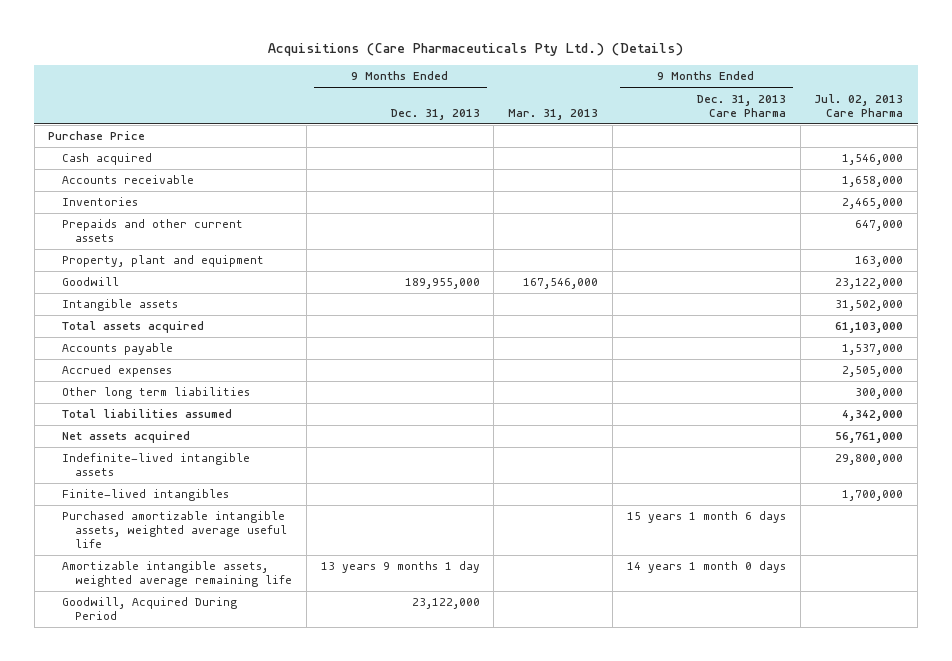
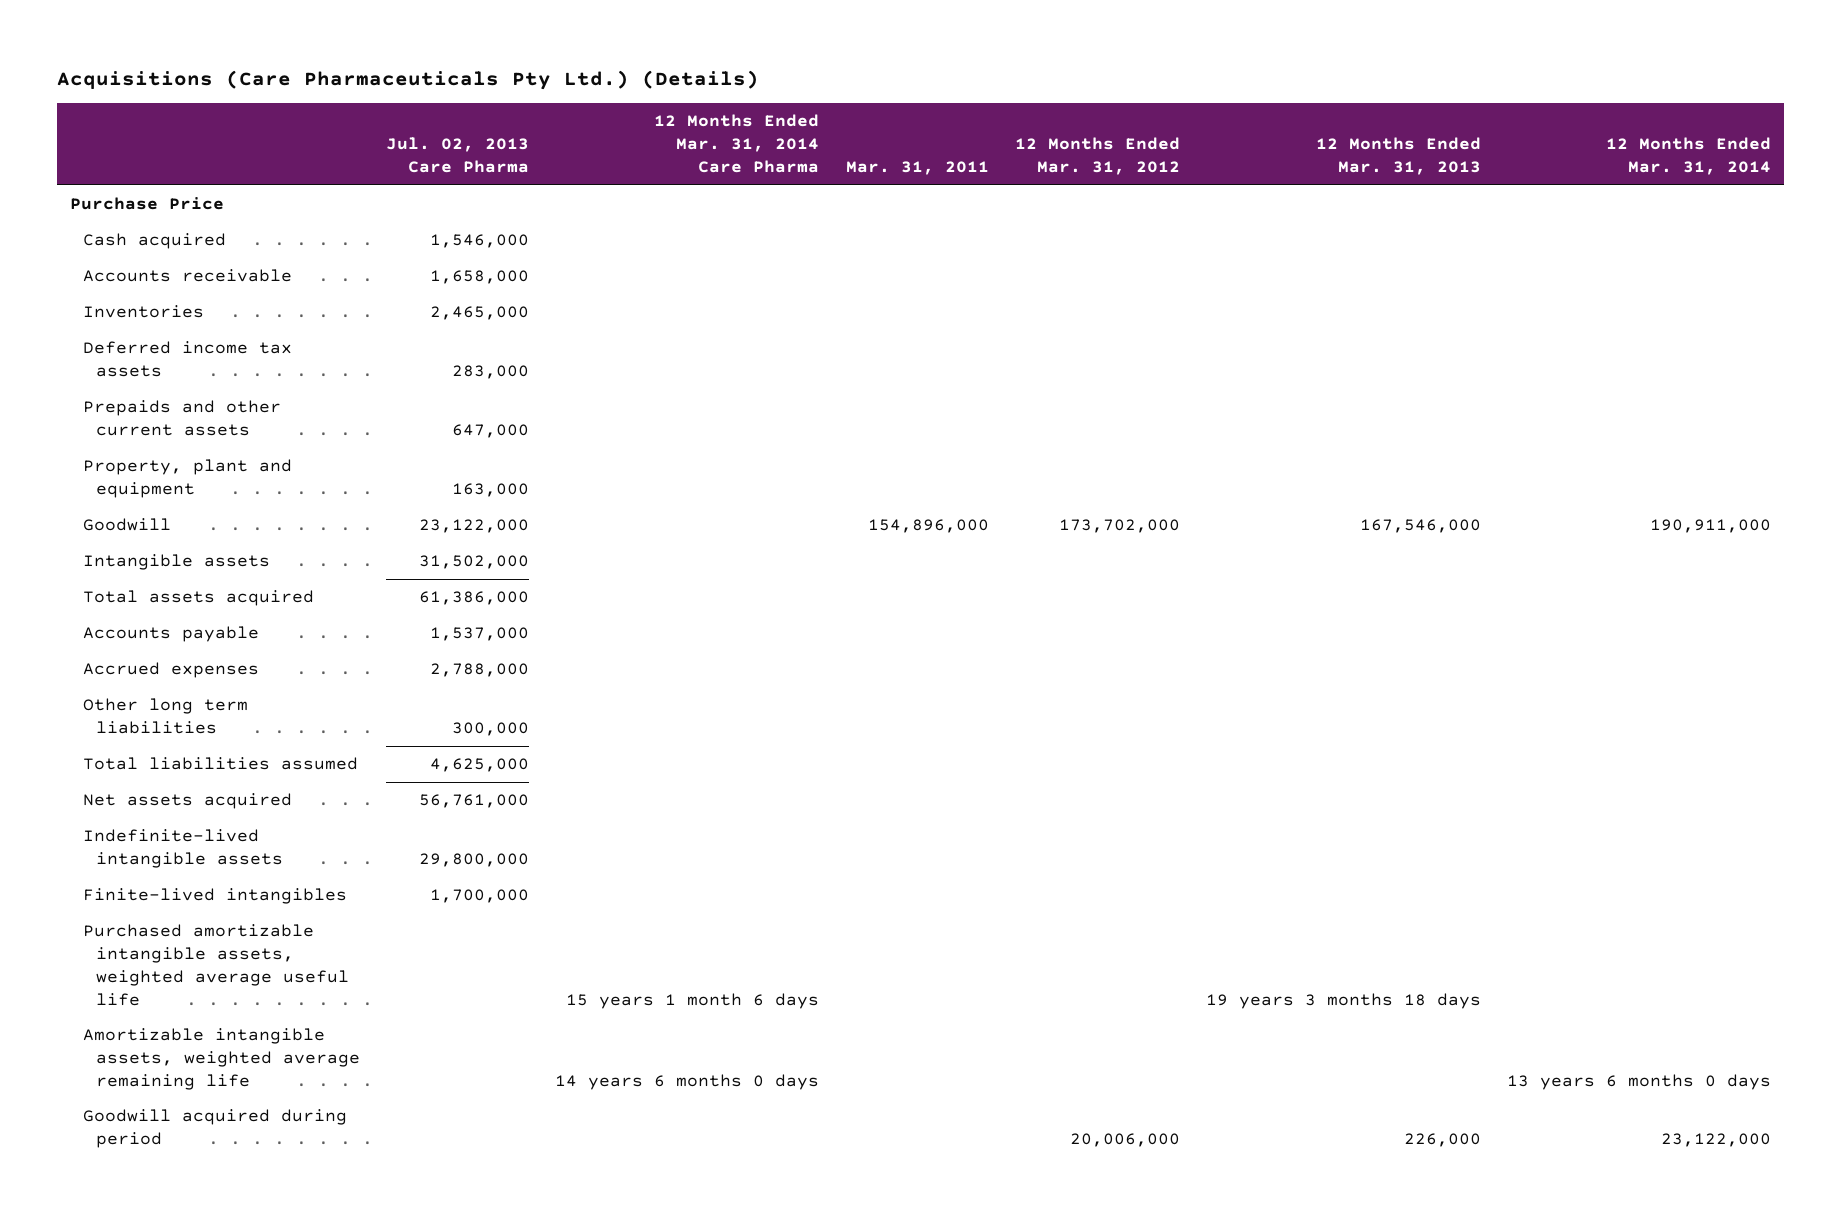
- | 9 Months Ended Dec. 31, 2013 | Mar. 31, 2013 | 9 Months Ended Dec. 31, 2013 Care Pharma | Jul. 02, 2013 Care Pharma
+ | Jul. 02, 2013 Care Pharma | 12 Months Ended Mar. 31, 2014 Care Pharma | Mar. 31, 2011 | 12 Months Ended Mar. 31, 2012 | 12 Months Ended Mar. 31, 2013 | 12 Months Ended Mar. 31, 2014
+ Deferred income tax assets | 283,000 | | | | |
- Total assets acquired | | | | 61,103,000
+ Total assets acquired | 61,386,000 | | | | |
- Accrued expenses | | | | 2,505,000
+ Accrued expenses | 2,788,000 | | | | |
- Total liabilities assumed | | | | 4,342,000
+ Total liabilities assumed | 4,625,000 | | | | |
- Goodwill, Acquired During Period | 23,122,000 | | |
+ Goodwill acquired during period | | | | 20,006,000 | 226,000 | 23,122,000

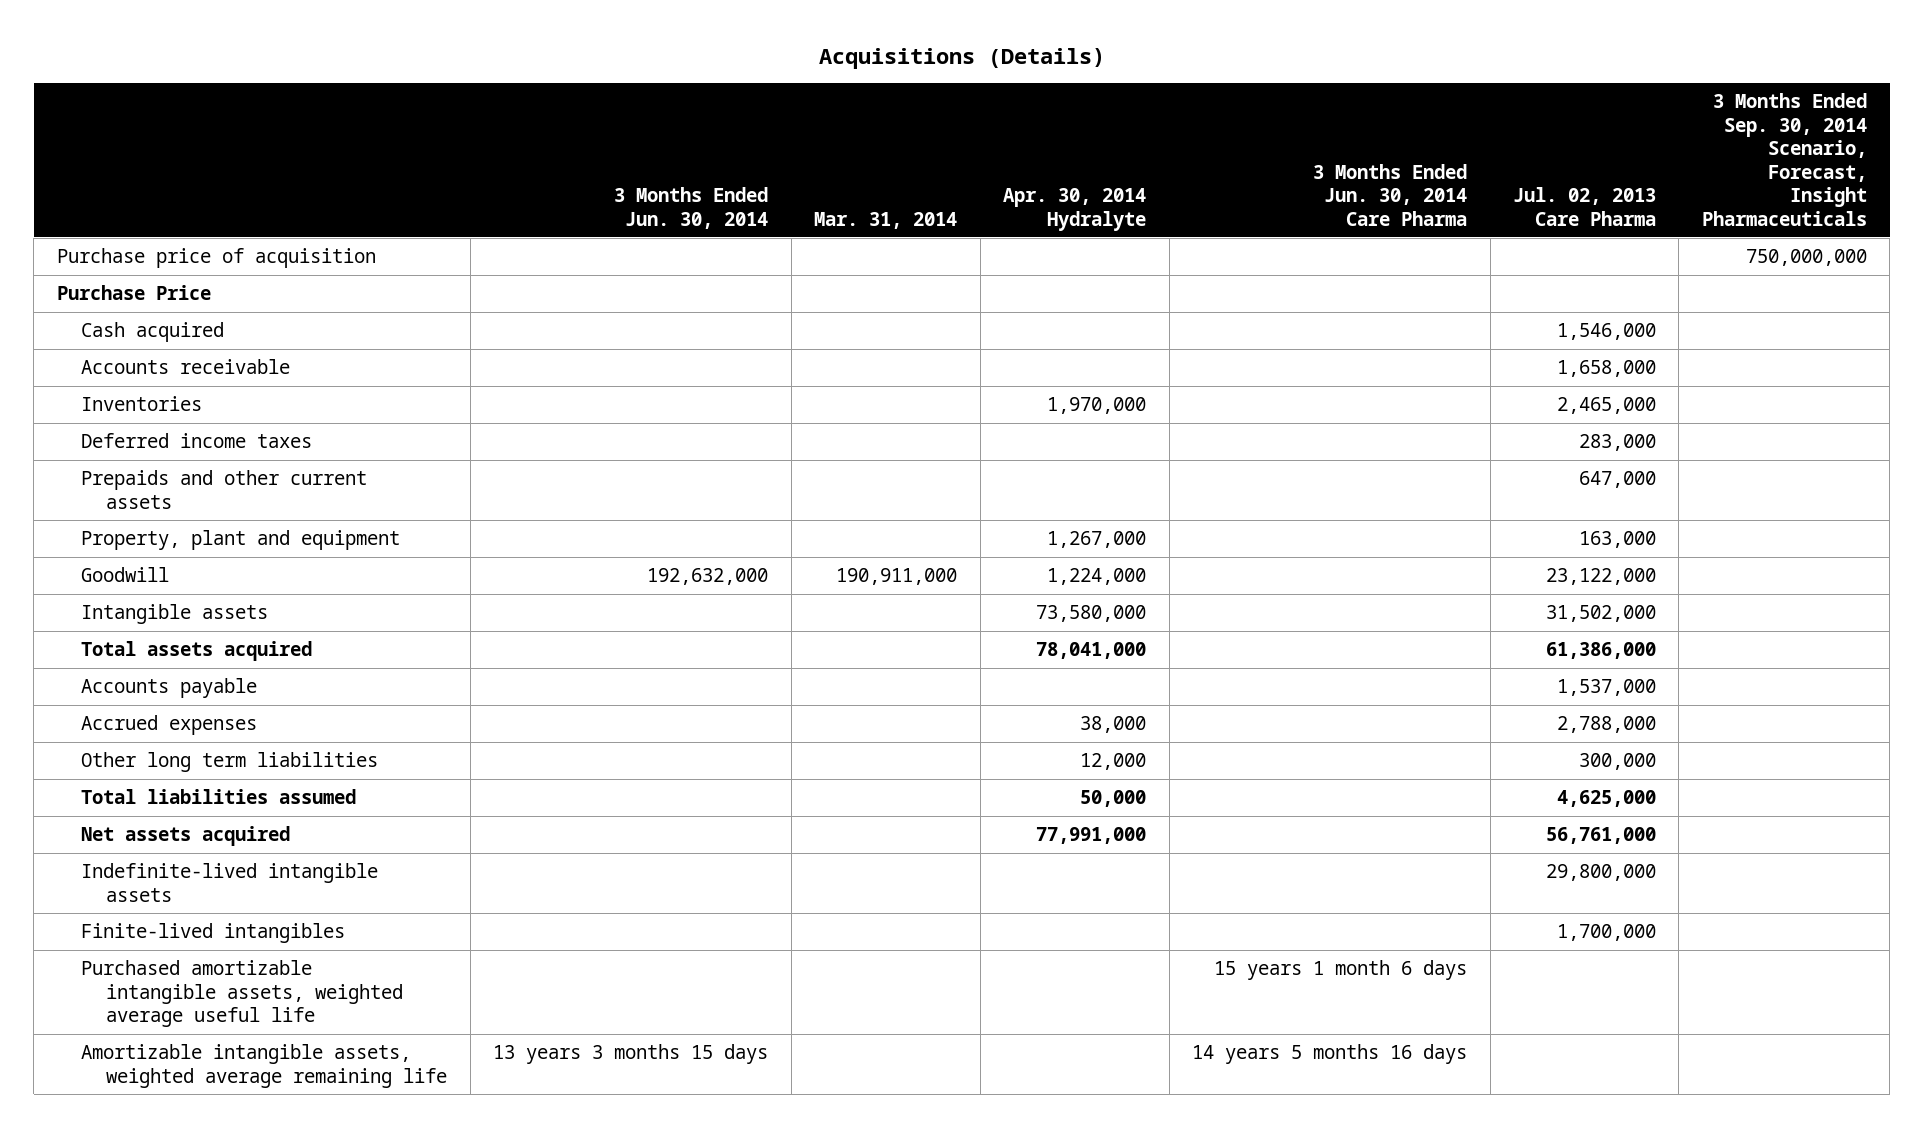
- Acquisitions (Care Pharmaceuticals Pty Ltd.) (Details)
+ Acquisitions (Details)
- | Jul. 02, 2013 Care Pharma | 12 Months Ended Mar. 31, 2014 Care Pharma | Mar. 31, 2011 | 12 Months Ended Mar. 31, 2012 | 12 Months Ended Mar. 31, 2013 | 12 Months Ended Mar. 31, 2014
+ | 3 Months Ended Jun. 30, 2014 | Mar. 31, 2014 | Apr. 30, 2014 Hydralyte | 3 Months Ended Jun. 30, 2014 Care Pharma | Jul. 02, 2013 Care Pharma | 3 Months Ended Sep. 30, 2014 Scenario, Forecast, Insight Pharmaceuticals
+ Purchase price of acquisition | | | | | | 750,000,000
- Deferred income tax assets | 283,000 | | | | |
+ Deferred income taxes | | | | | 283,000 |
- Goodwill acquired during period | | | | 20,006,000 | 226,000 | 23,122,000

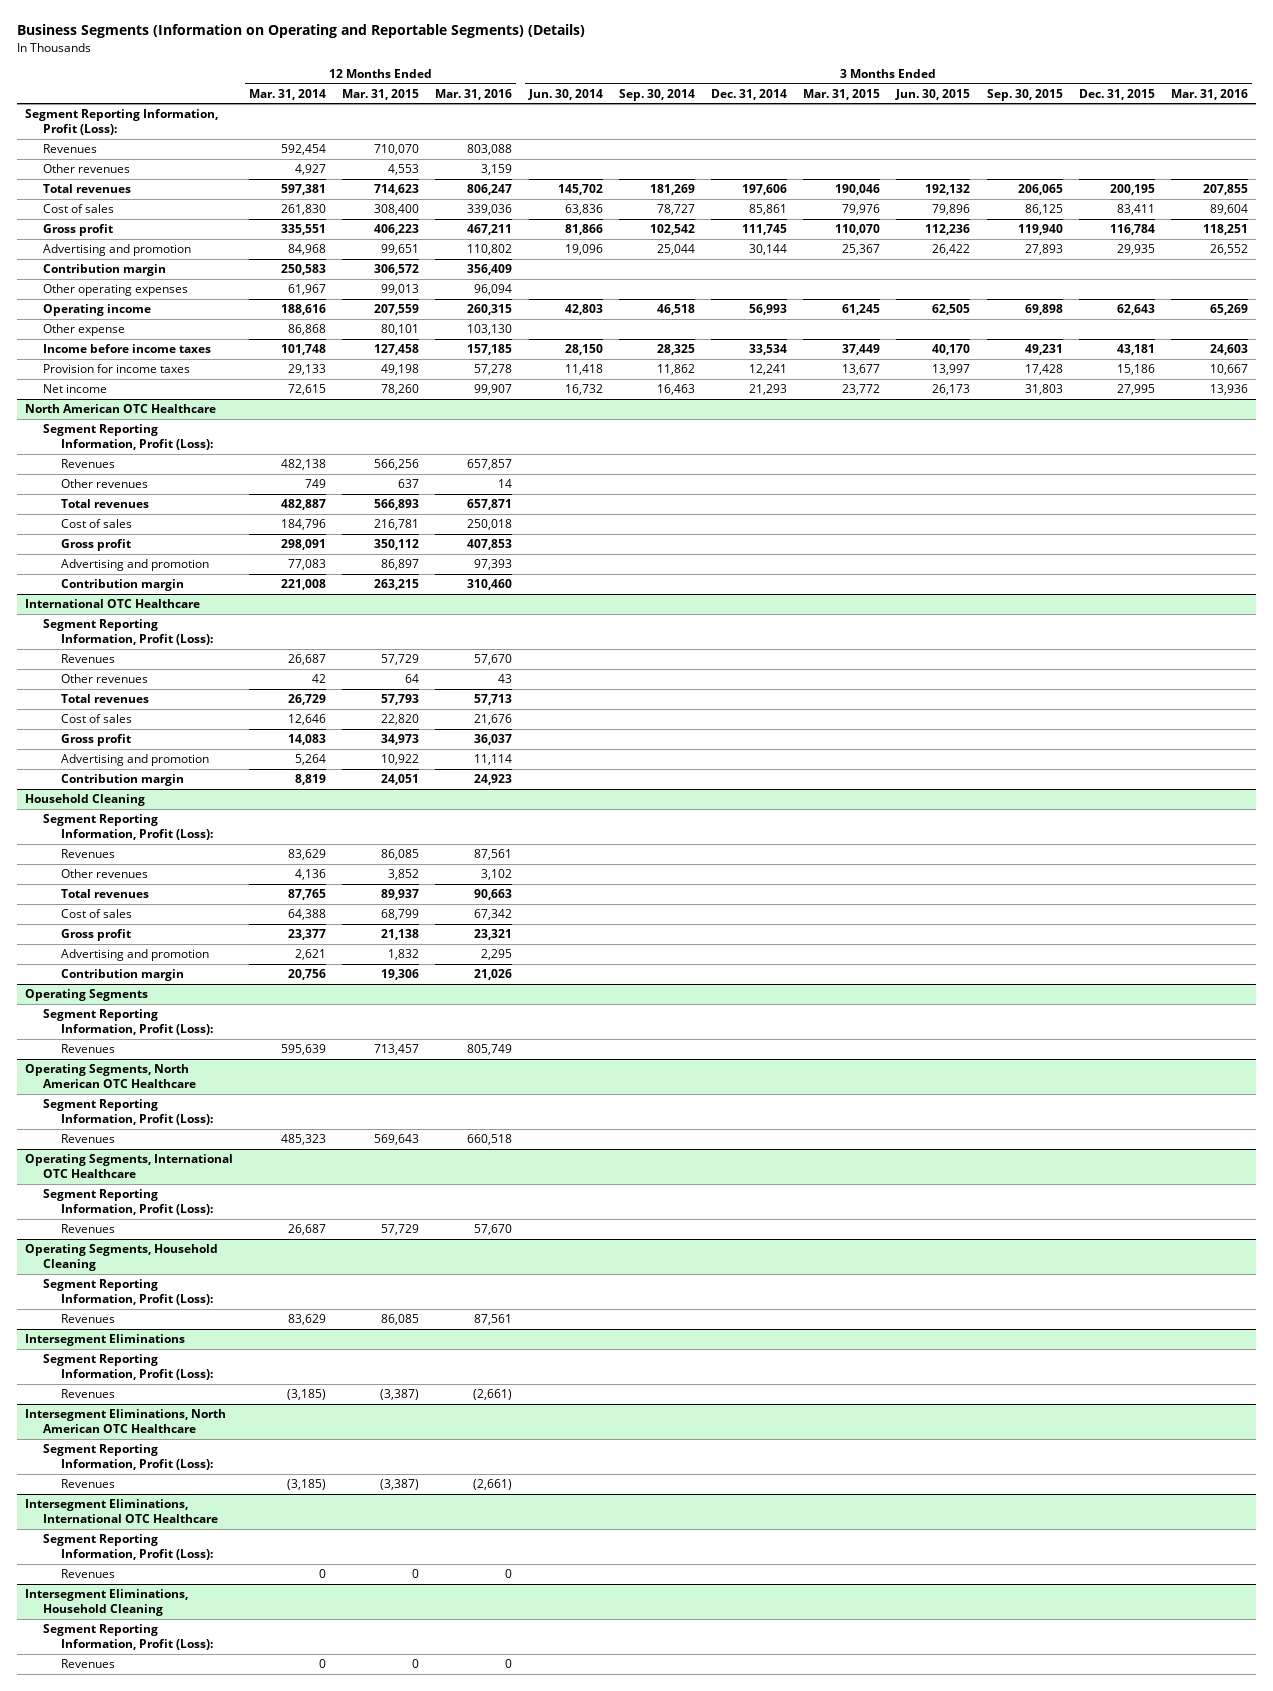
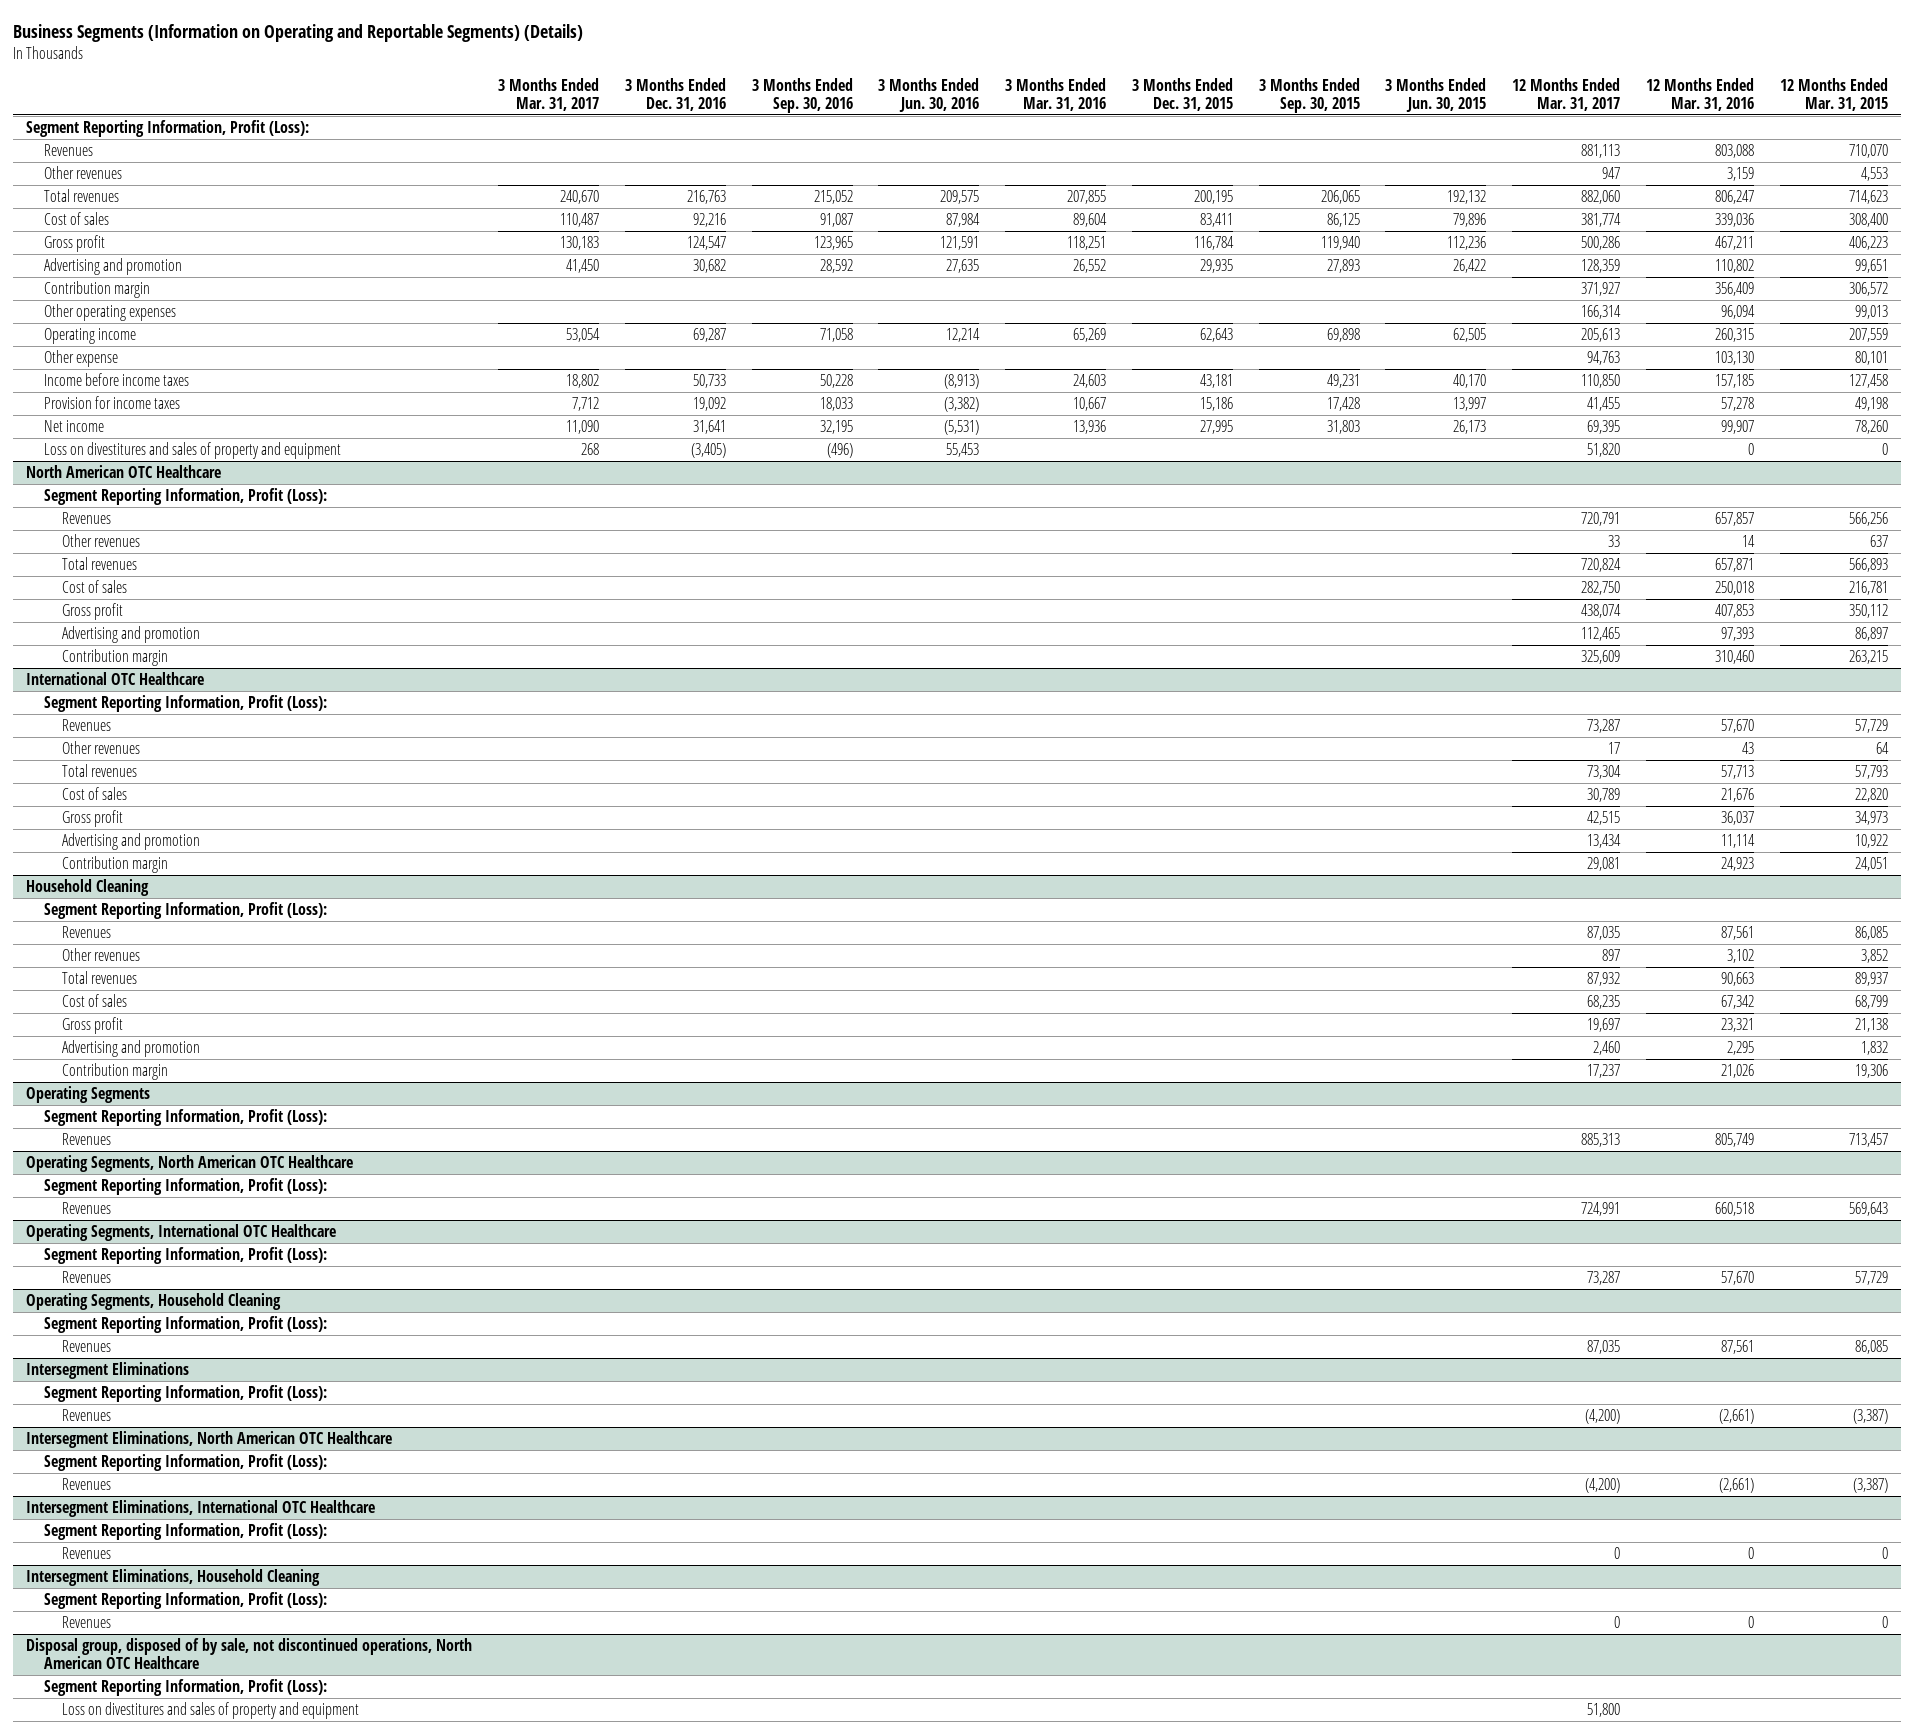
- | 12 Months Ended Mar. 31, 2014 | 12 Months Ended Mar. 31, 2015 | 12 Months Ended Mar. 31, 2016 | 3 Months Ended Jun. 30, 2014 | 3 Months Ended Sep. 30, 2014 | 3 Months Ended Dec. 31, 2014 | 3 Months Ended Mar. 31, 2015 | 3 Months Ended Jun. 30, 2015 | 3 Months Ended Sep. 30, 2015 | 3 Months Ended Dec. 31, 2015 | 3 Months Ended Mar. 31, 2016
+ | 3 Months Ended Mar. 31, 2017 | 3 Months Ended Dec. 31, 2016 | 3 Months Ended Sep. 30, 2016 | 3 Months Ended Jun. 30, 2016 | 3 Months Ended Mar. 31, 2016 | 3 Months Ended Dec. 31, 2015 | 3 Months Ended Sep. 30, 2015 | 3 Months Ended Jun. 30, 2015 | 12 Months Ended Mar. 31, 2017 | 12 Months Ended Mar. 31, 2016 | 12 Months Ended Mar. 31, 2015
+ Loss on divestitures and sales of property and equipment | 268 | (3,405) | (496) | 55,453 | | | | | 51,820 | 0 | 0
+ Disposal group, disposed of by sale, not discontinued operations, North American OTC Healthcare
+ Segment Reporting Information, Profit (Loss):
+ Loss on divestitures and sales of property and equipment | | | | | | | | | 51,800 | |

